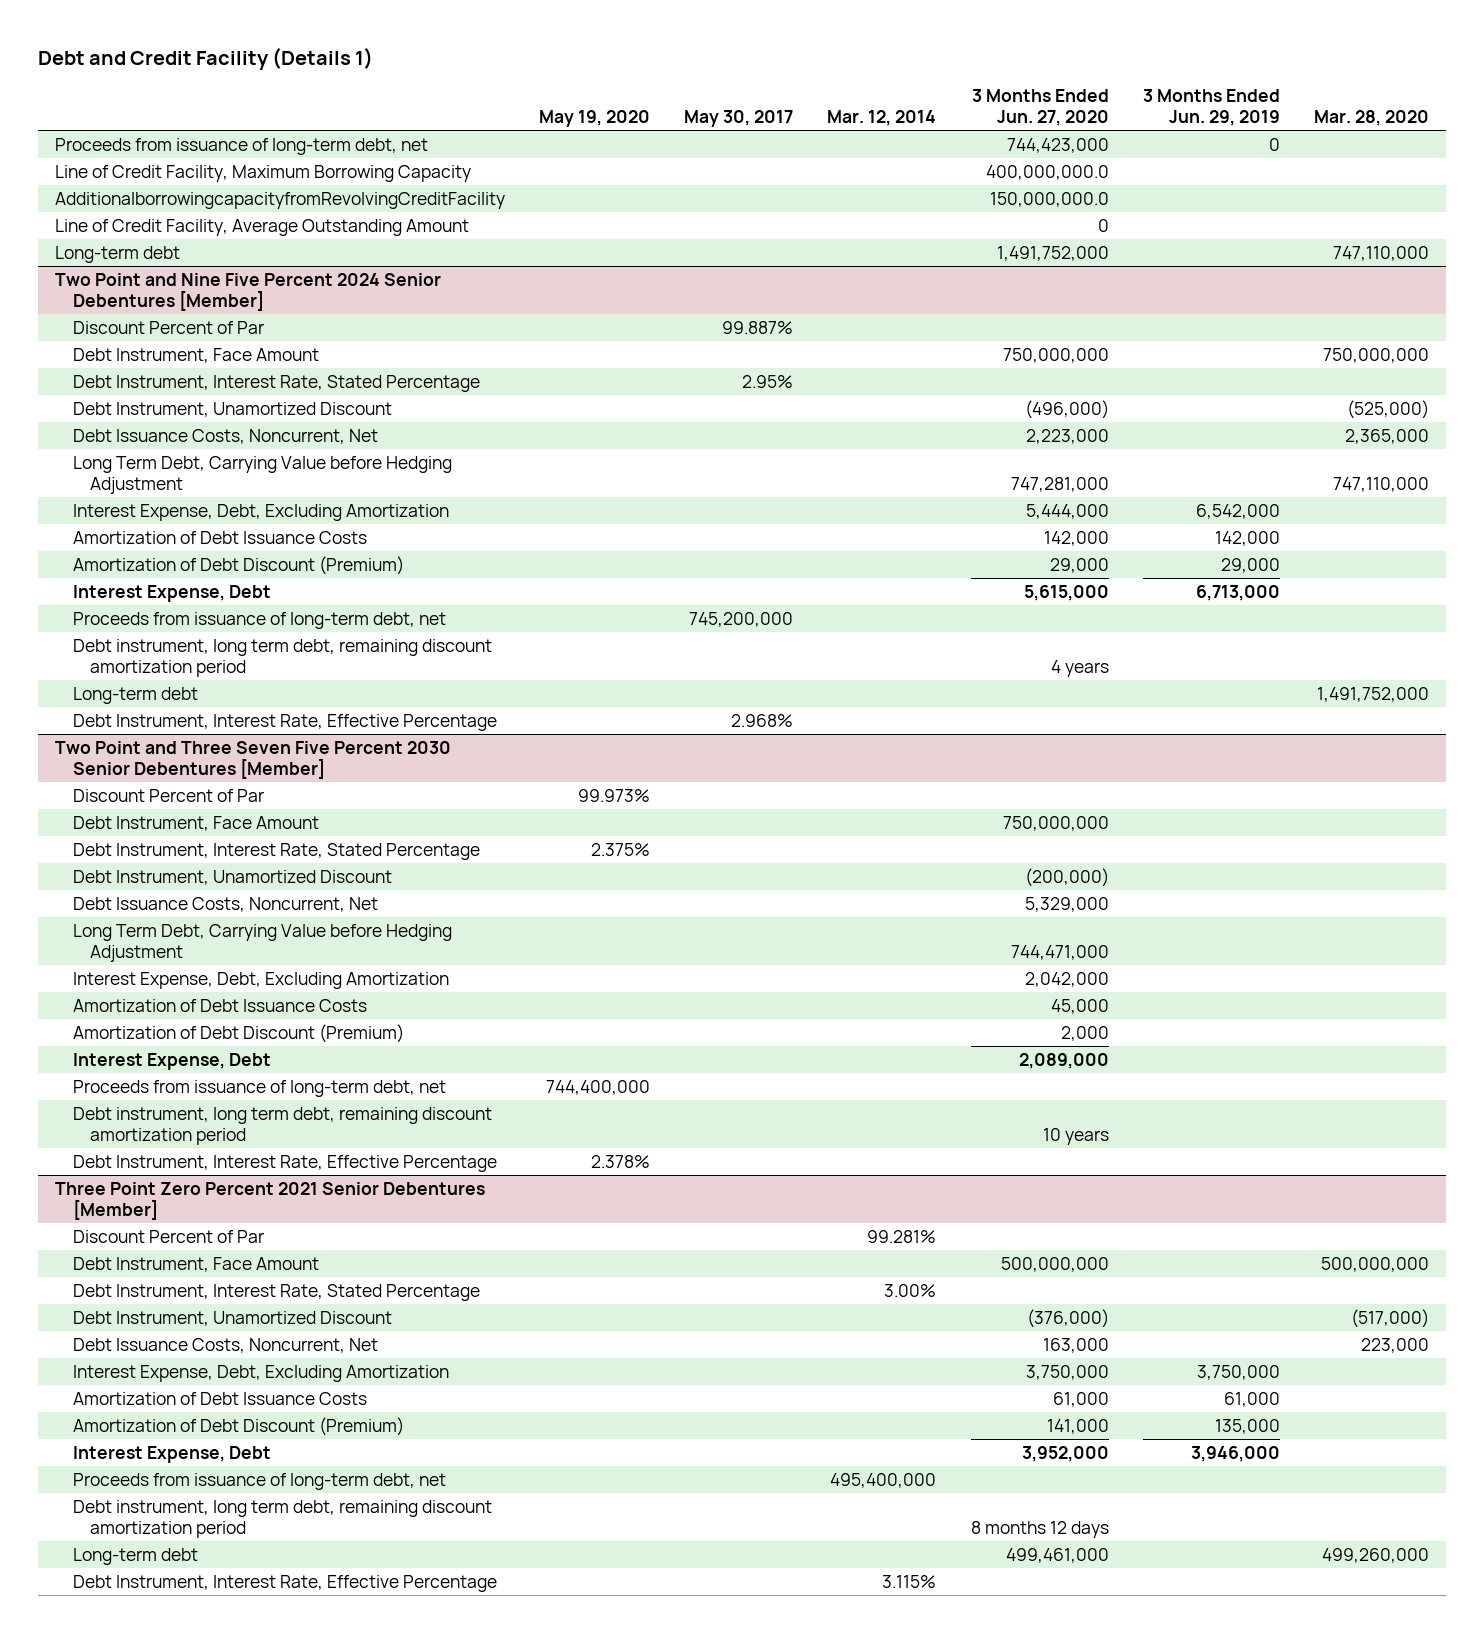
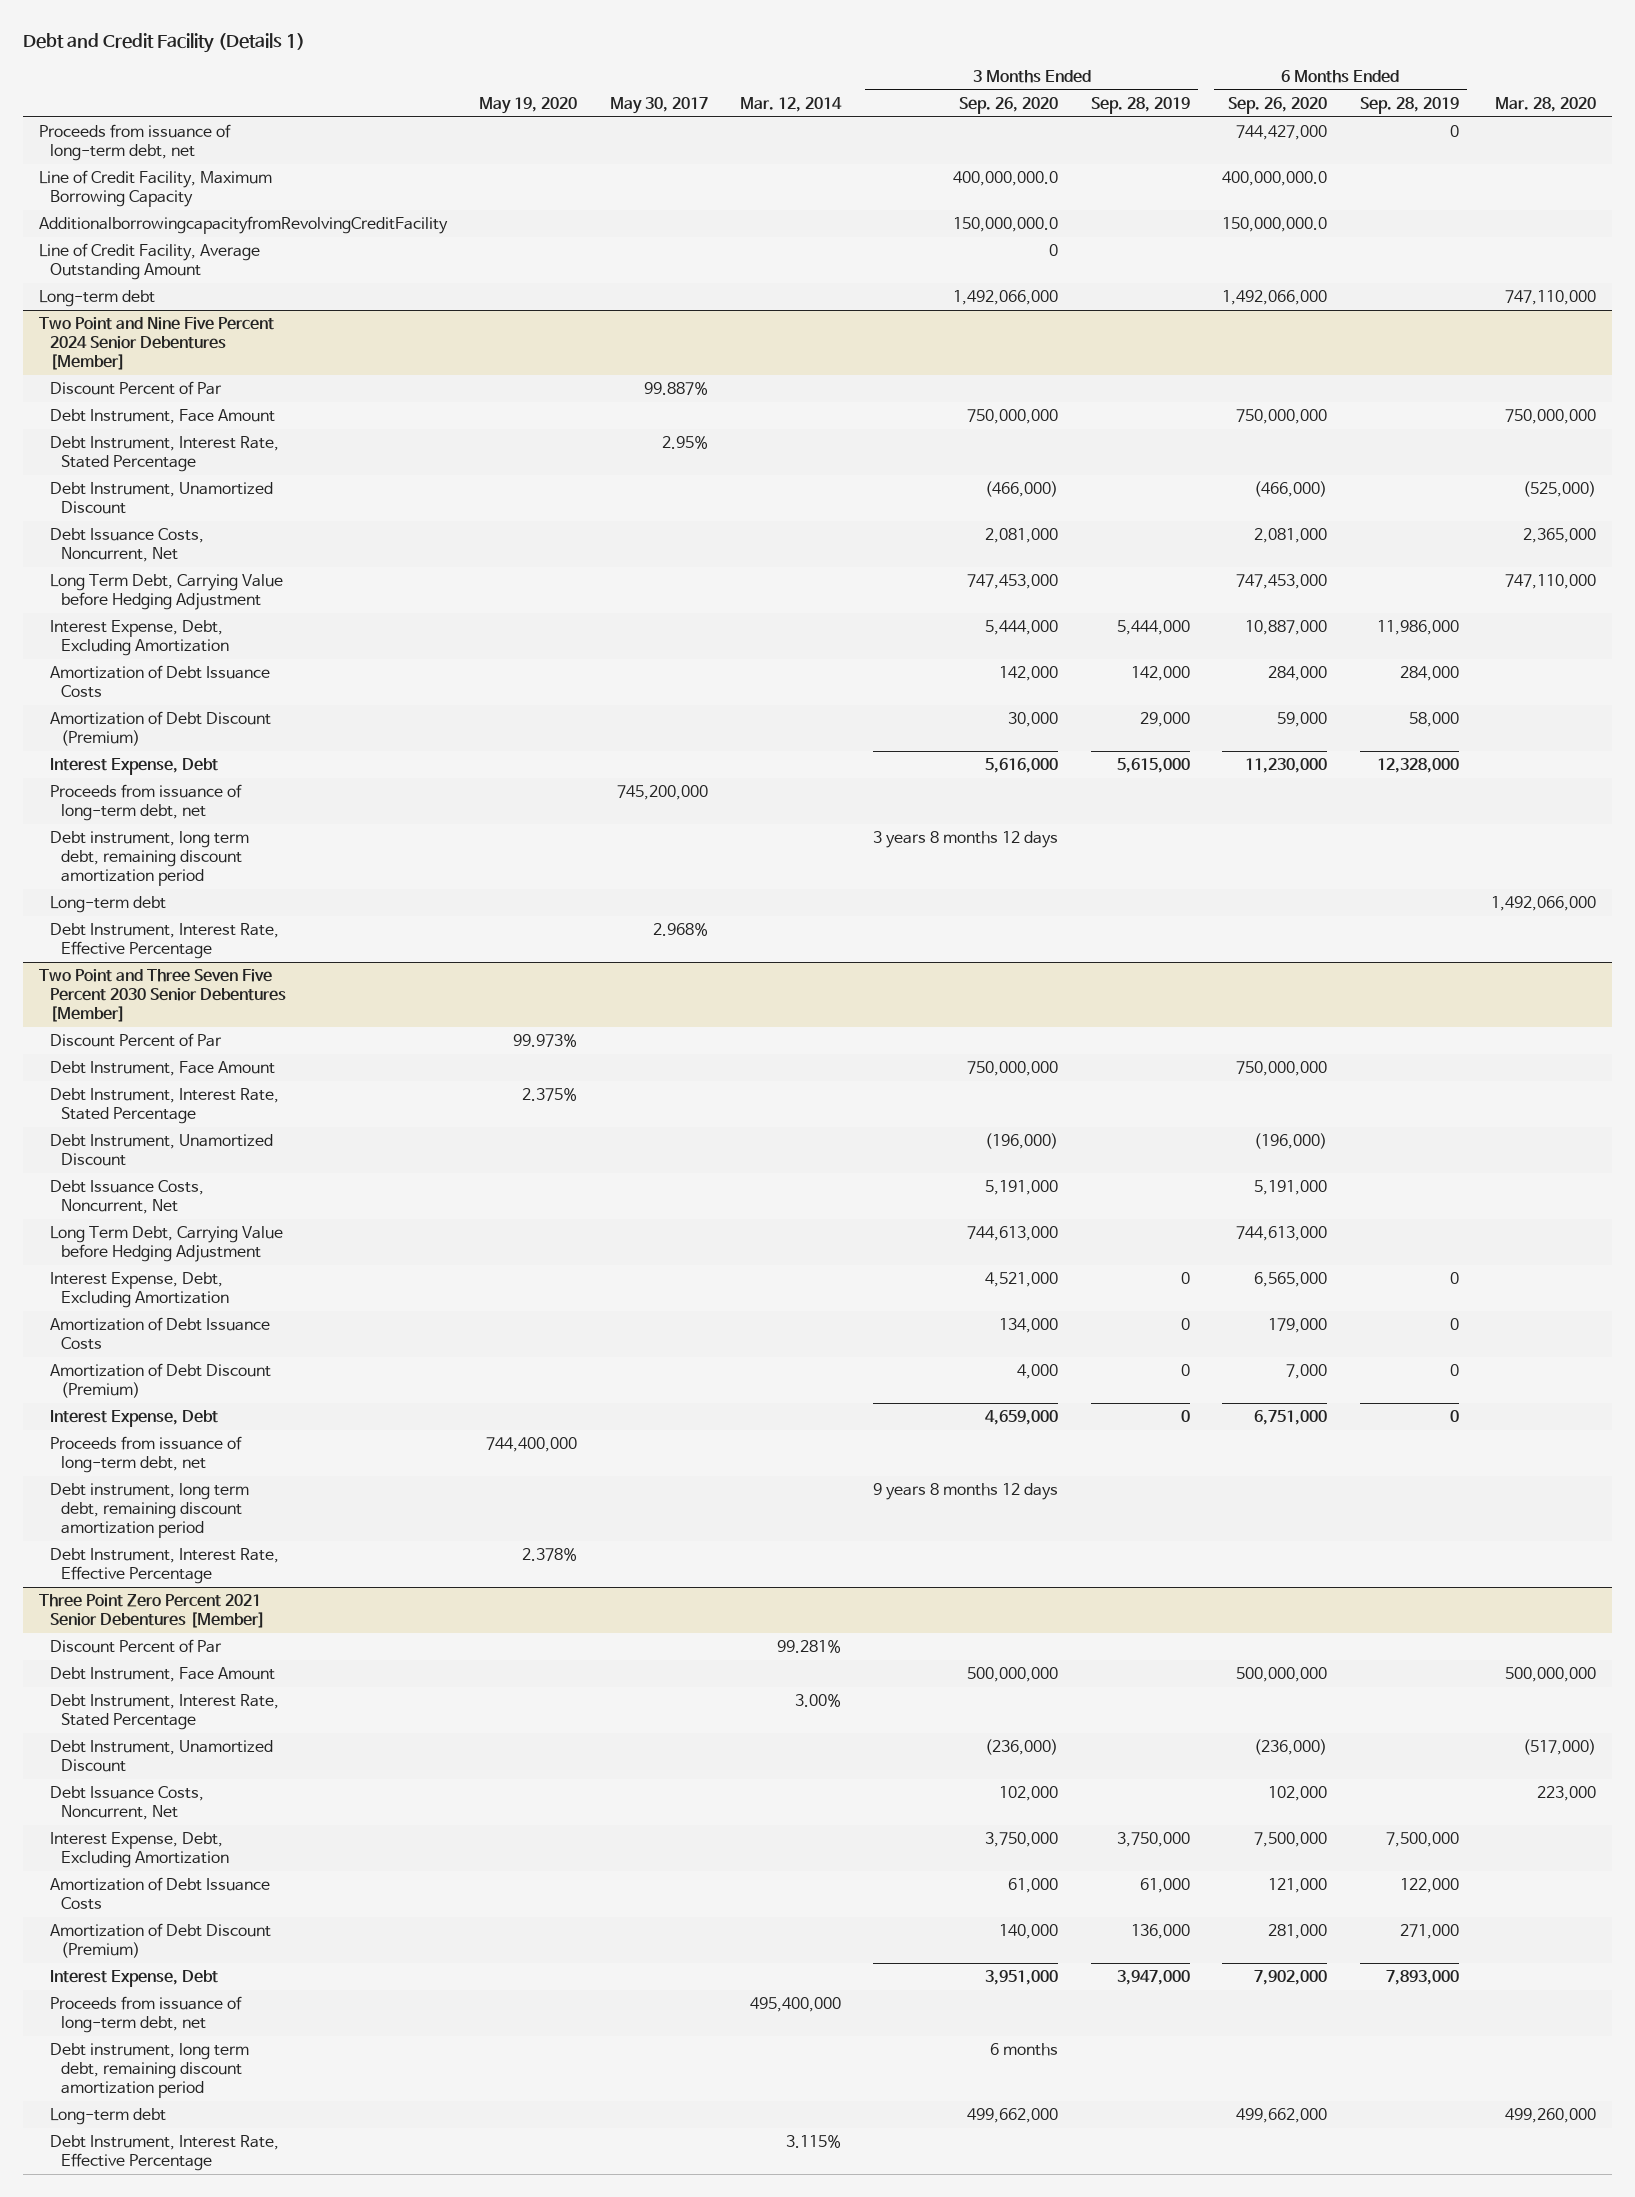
- | May 19, 2020 | May 30, 2017 | Mar. 12, 2014 | 3 Months Ended Jun. 27, 2020 | 3 Months Ended Jun. 29, 2019 | Mar. 28, 2020
+ | May 19, 2020 | May 30, 2017 | Mar. 12, 2014 | 3 Months Ended Sep. 26, 2020 | 3 Months Ended Sep. 28, 2019 | 6 Months Ended Sep. 26, 2020 | 6 Months Ended Sep. 28, 2019 | Mar. 28, 2020
@ Two Point and Nine Five Percent 2024 Senior Debentures [Member]
- Long-term debt | | | | | | 1,491,752,000
+ Long-term debt | | | | | | | | 1,492,066,000

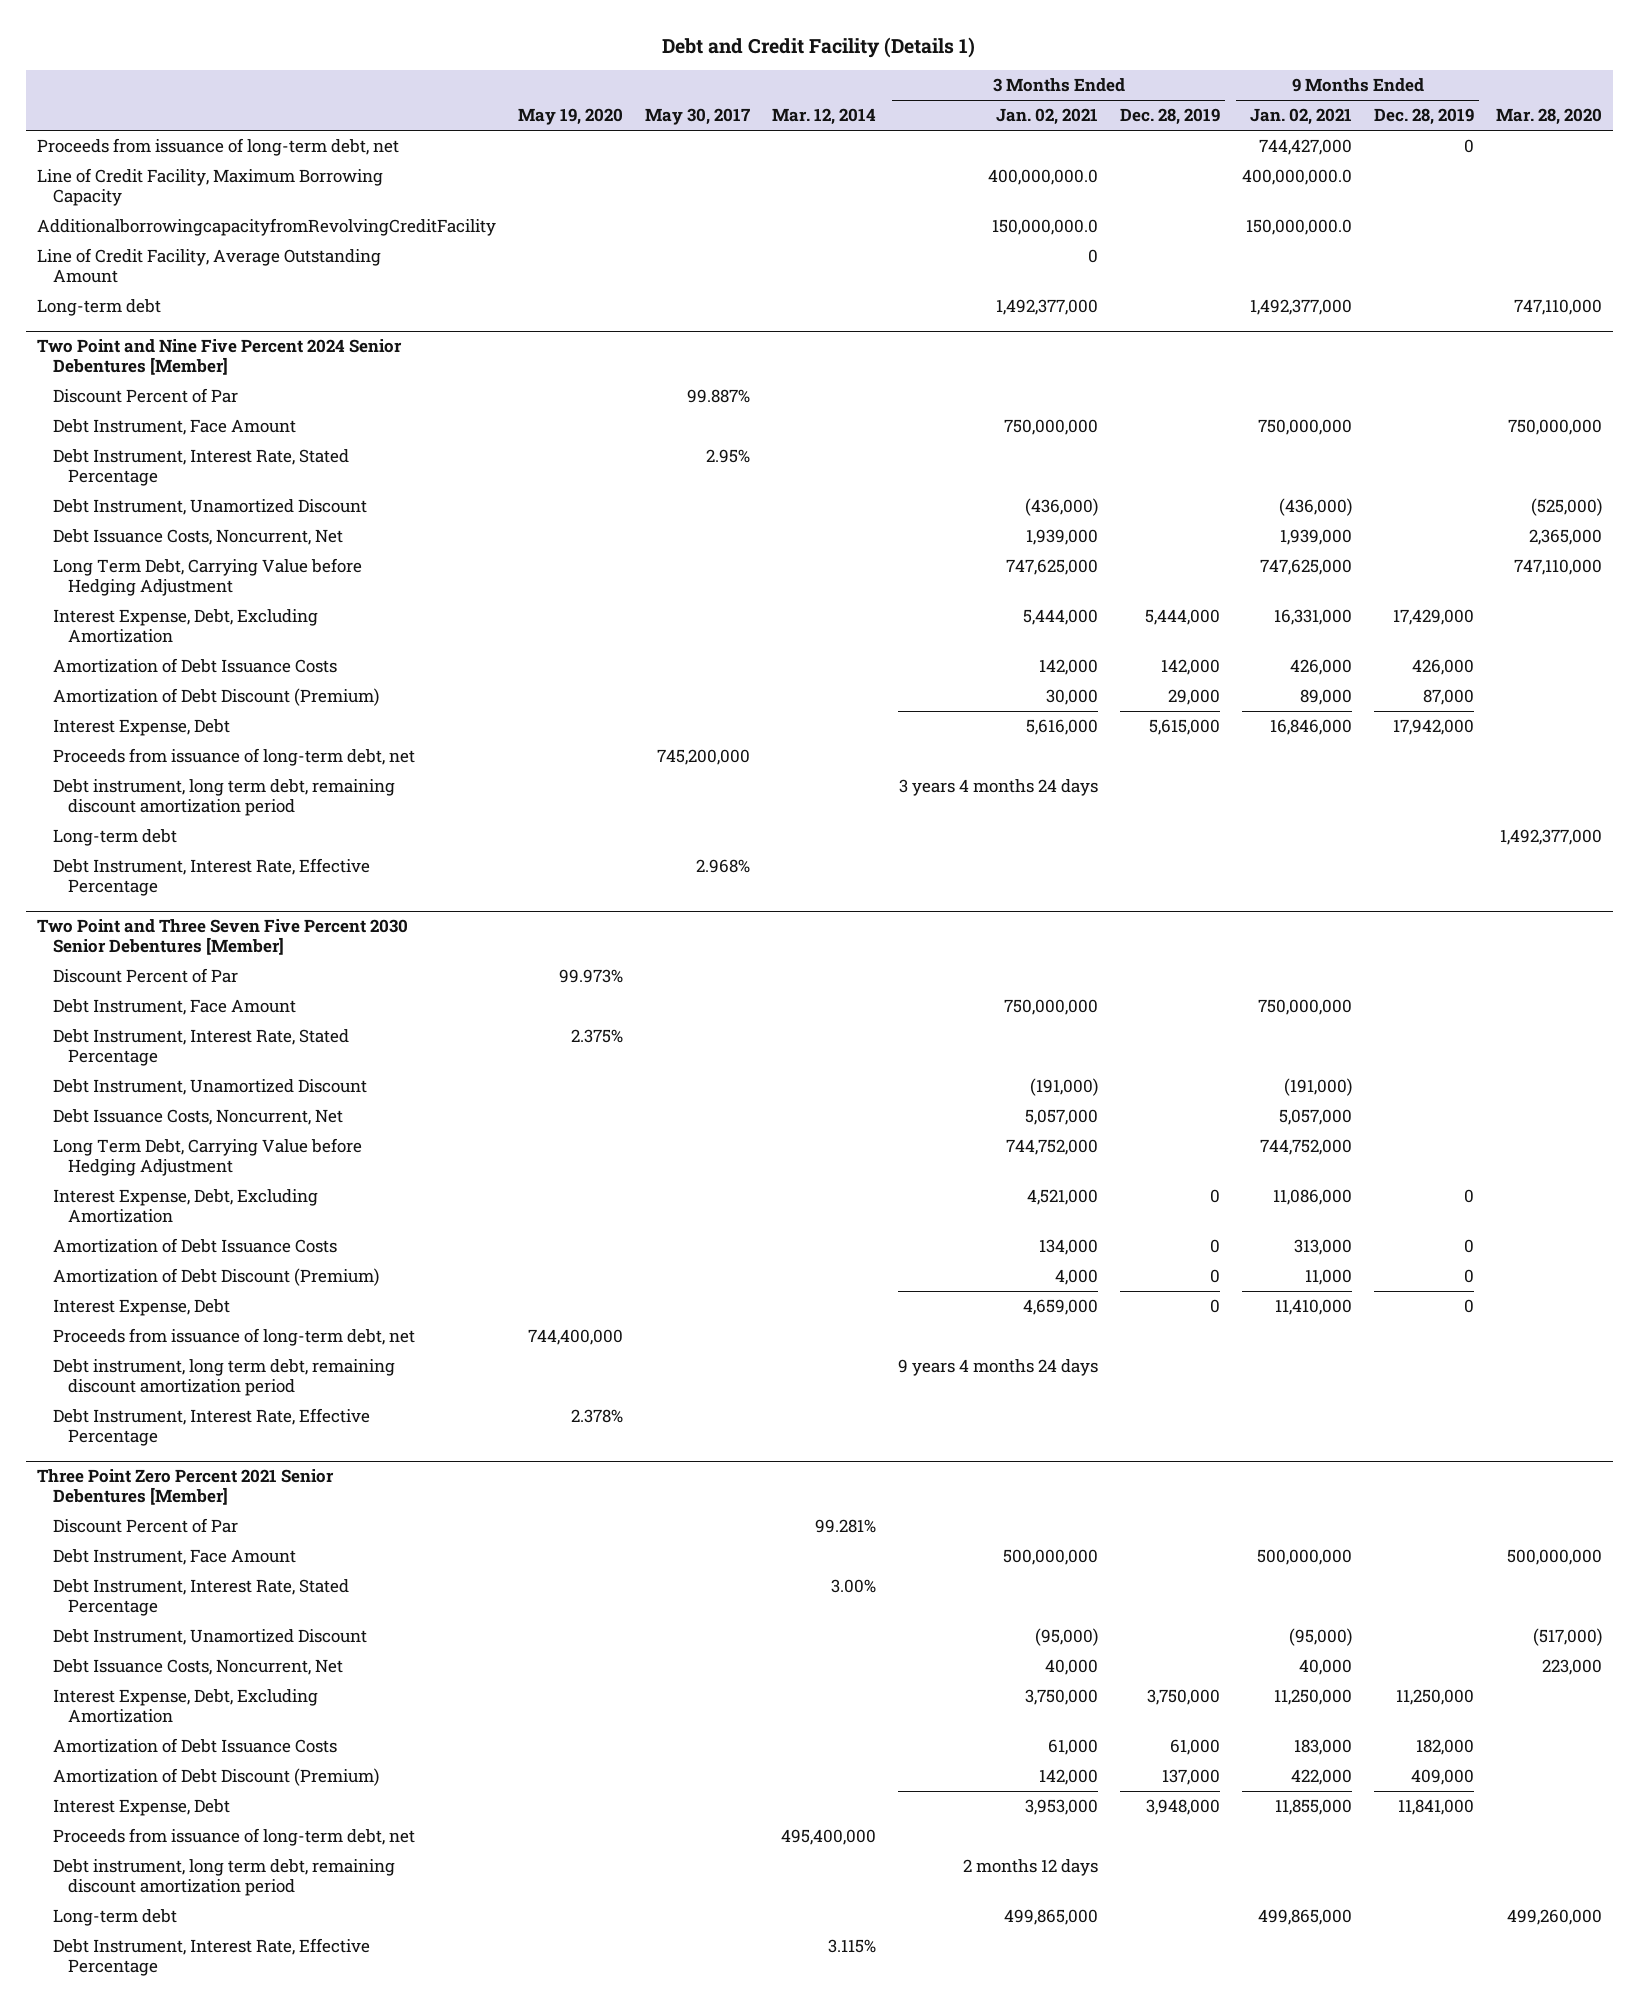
- | May 19, 2020 | May 30, 2017 | Mar. 12, 2014 | 3 Months Ended Sep. 26, 2020 | 3 Months Ended Sep. 28, 2019 | 6 Months Ended Sep. 26, 2020 | 6 Months Ended Sep. 28, 2019 | Mar. 28, 2020
+ | May 19, 2020 | May 30, 2017 | Mar. 12, 2014 | 3 Months Ended Jan. 02, 2021 | 3 Months Ended Dec. 28, 2019 | 9 Months Ended Jan. 02, 2021 | 9 Months Ended Dec. 28, 2019 | Mar. 28, 2020
@ Two Point and Nine Five Percent 2024 Senior Debentures [Member]
- Long-term debt | | | | | | | | 1,492,066,000
+ Long-term debt | | | | | | | | 1,492,377,000

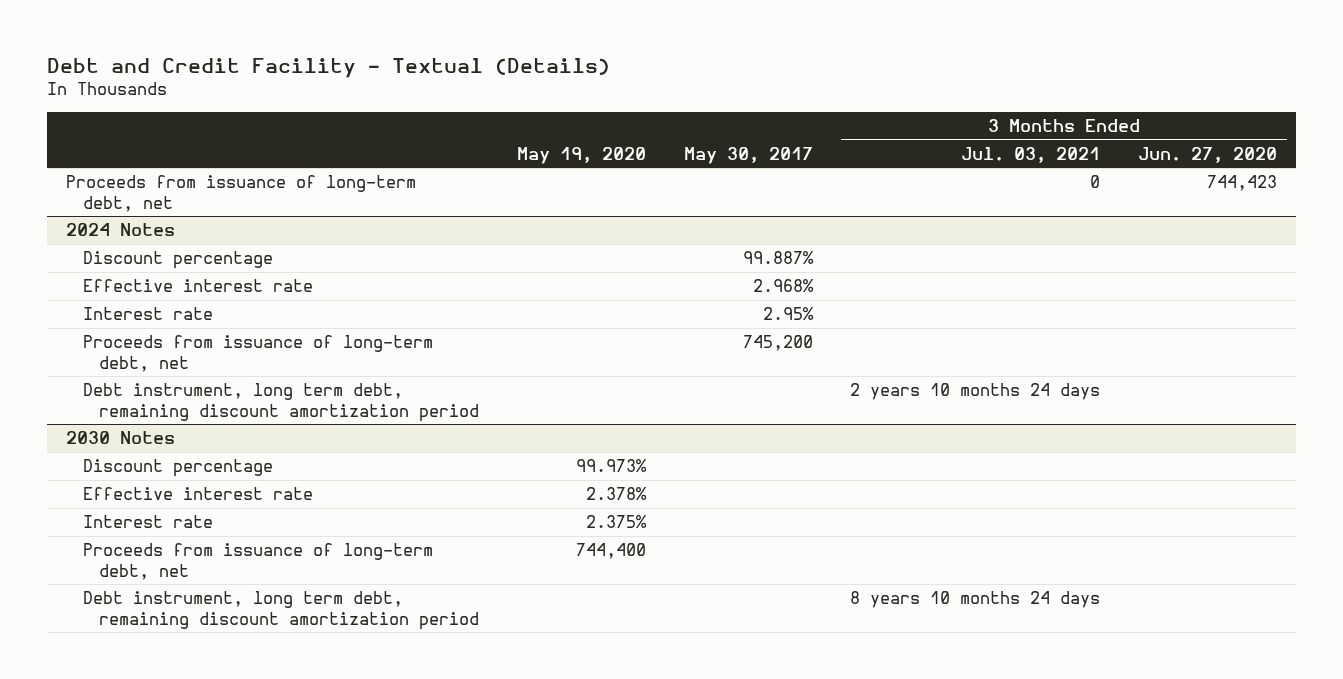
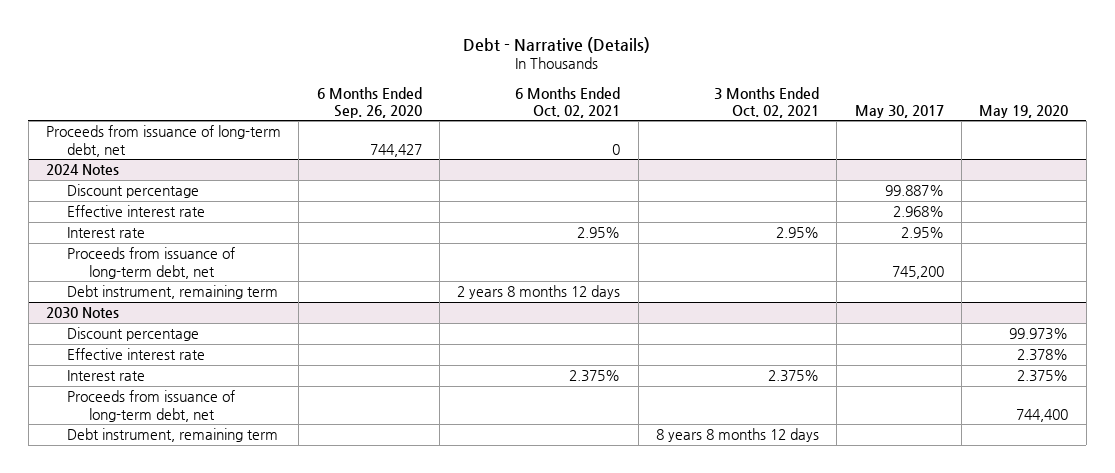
- Debt and Credit Facility - Textual (Details)
+ Debt - Narrative (Details)
- | May 19, 2020 | May 30, 2017 | 3 Months Ended Jul. 03, 2021 | 3 Months Ended Jun. 27, 2020
+ | 6 Months Ended Sep. 26, 2020 | 6 Months Ended Oct. 02, 2021 | 3 Months Ended Oct. 02, 2021 | May 30, 2017 | May 19, 2020
@ 2024 Notes
- Debt instrument, long term debt, remaining discount amortization period | | | 2 years 10 months 24 days |
+ Debt instrument, remaining term | | 2 years 8 months 12 days | | |
@ 2030 Notes
- Debt instrument, long term debt, remaining discount amortization period | | | 8 years 10 months 24 days |
+ Debt instrument, remaining term | | | 8 years 8 months 12 days | |

